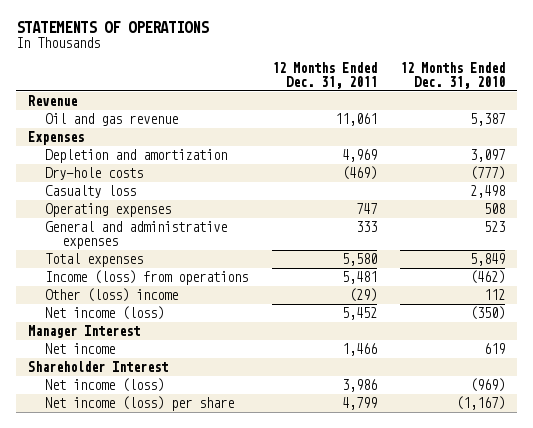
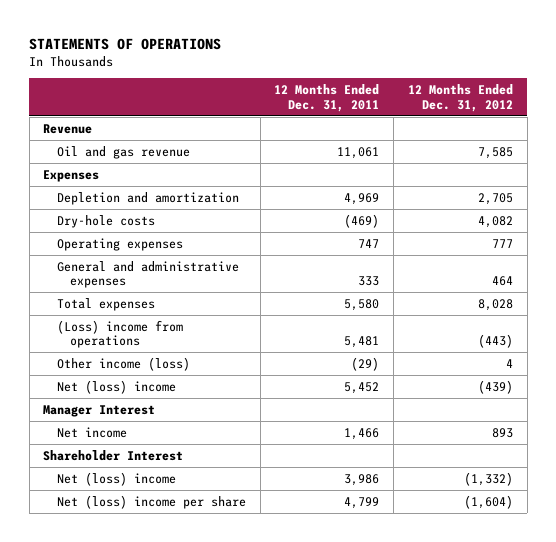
- | 12 Months Ended Dec. 31, 2011 | 12 Months Ended Dec. 31, 2010
+ | 12 Months Ended Dec. 31, 2011 | 12 Months Ended Dec. 31, 2012
- Casualty loss | | 2,498
- Income (loss) from operations | 5,481 | (462)
- Other (loss) income | (29) | 112
- Net income (loss) | 5,452 | (350)
+ (Loss) income from operations | 5,481 | (443)
+ Other income (loss) | (29) | 4
+ Net (loss) income | 5,452 | (439)
- Net income (loss) | 3,986 | (969)
- Net income (loss) per share | 4,799 | (1,167)
+ Net (loss) income | 3,986 | (1,332)
+ Net (loss) income per share | 4,799 | (1,604)

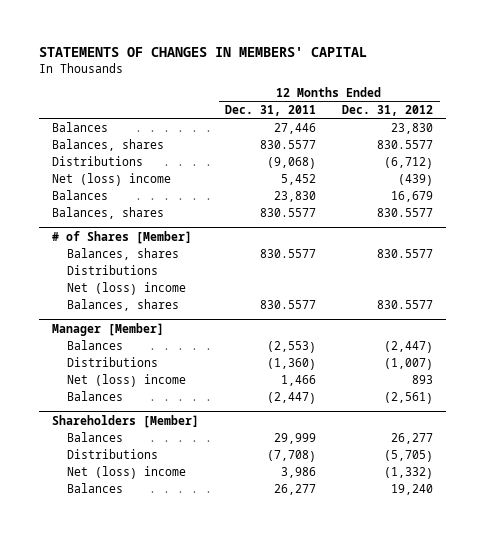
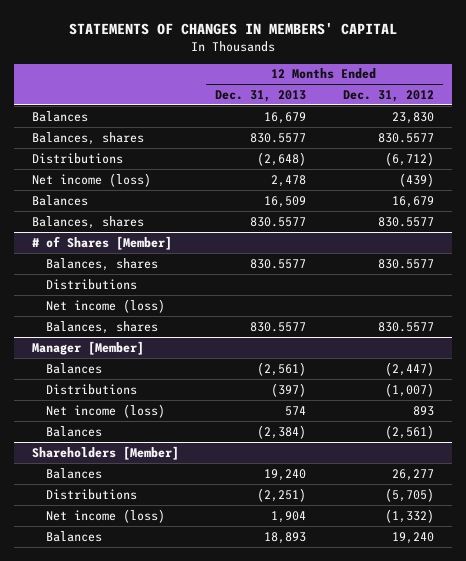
- | 12 Months Ended Dec. 31, 2011 | 12 Months Ended Dec. 31, 2012
+ | 12 Months Ended Dec. 31, 2013 | 12 Months Ended Dec. 31, 2012
- Net (loss) income | 5,452 | (439)
+ Net income (loss) | 2,478 | (439)
@ # of Shares [Member]
- Net (loss) income
+ Net income (loss)
@ Manager [Member]
- Net (loss) income | 1,466 | 893
+ Net income (loss) | 574 | 893
@ Shareholders [Member]
- Net (loss) income | 3,986 | (1,332)
+ Net income (loss) | 1,904 | (1,332)

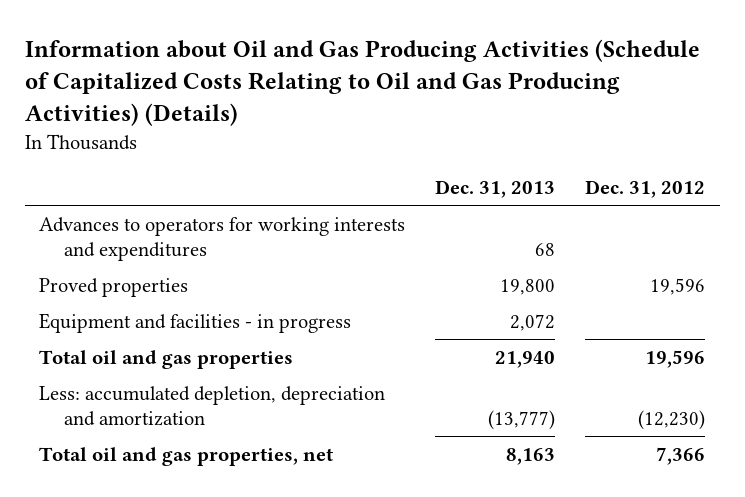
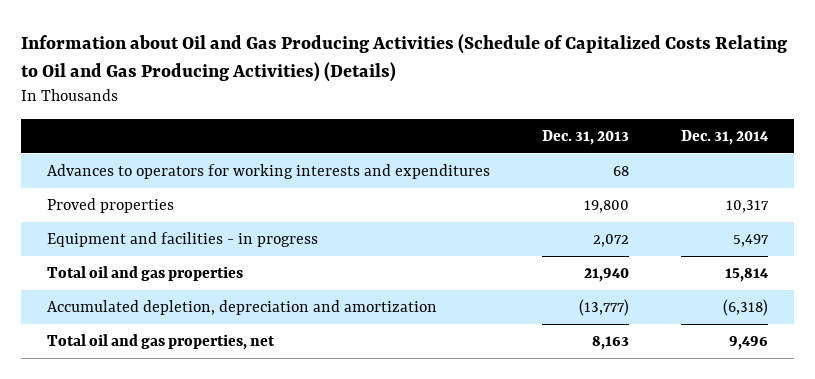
- | Dec. 31, 2013 | Dec. 31, 2012
+ | Dec. 31, 2013 | Dec. 31, 2014
- Less: accumulated depletion, depreciation and amortization | (13,777) | (12,230)
+ Accumulated depletion, depreciation and amortization | (13,777) | (6,318)

